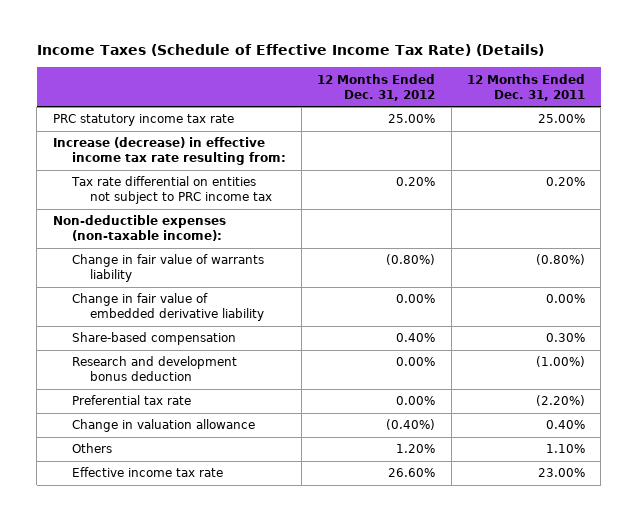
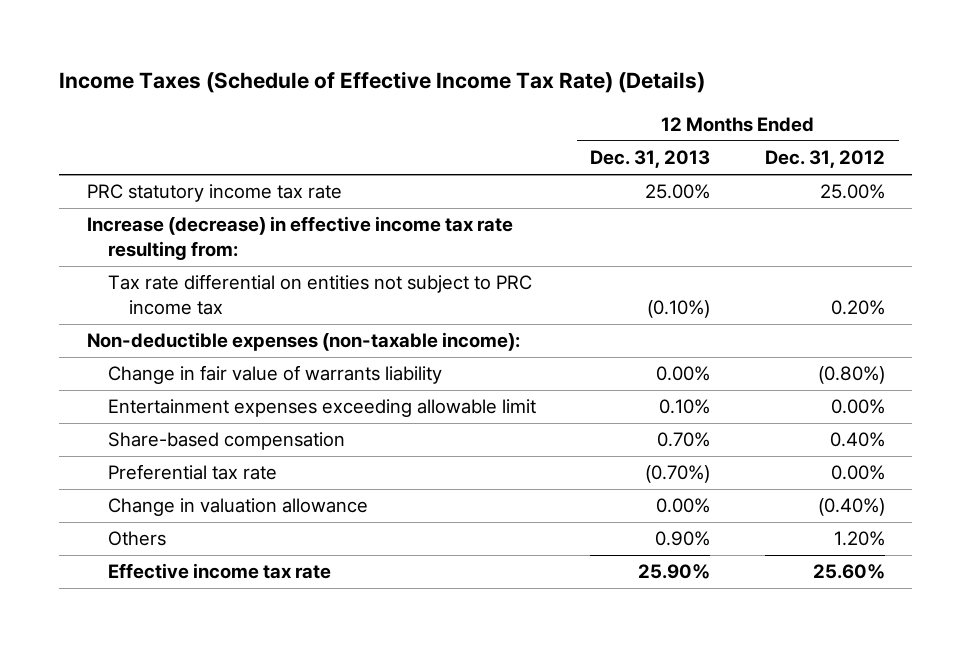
- | 12 Months Ended Dec. 31, 2012 | 12 Months Ended Dec. 31, 2011
+ | 12 Months Ended Dec. 31, 2013 | 12 Months Ended Dec. 31, 2012
- Change in fair value of embedded derivative liability | 0.00% | 0.00%
+ Entertainment expenses exceeding allowable limit | 0.10% | 0.00%
- Research and development bonus deduction | 0.00% | (1.00%)
- Effective income tax rate | 26.60% | 23.00%
+ Effective income tax rate | 25.90% | 25.60%

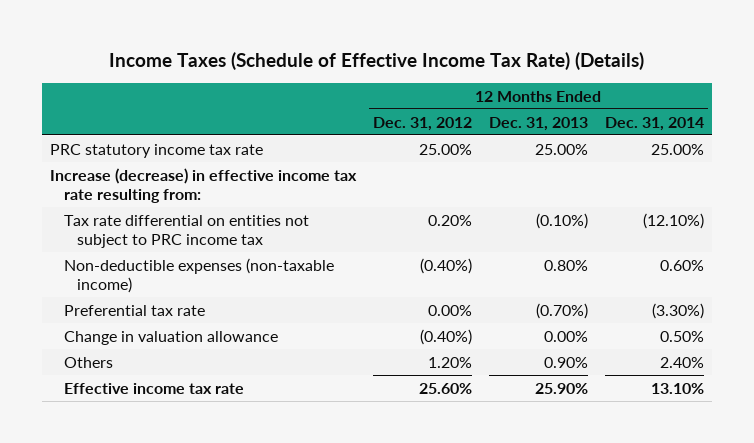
- | 12 Months Ended Dec. 31, 2013 | 12 Months Ended Dec. 31, 2012
+ | 12 Months Ended Dec. 31, 2012 | 12 Months Ended Dec. 31, 2013 | 12 Months Ended Dec. 31, 2014
- Non-deductible expenses (non-taxable income):
- Change in fair value of warrants liability | 0.00% | (0.80%)
- Entertainment expenses exceeding allowable limit | 0.10% | 0.00%
- Share-based compensation | 0.70% | 0.40%
+ Non-deductible expenses (non-taxable income) | (0.40%) | 0.80% | 0.60%

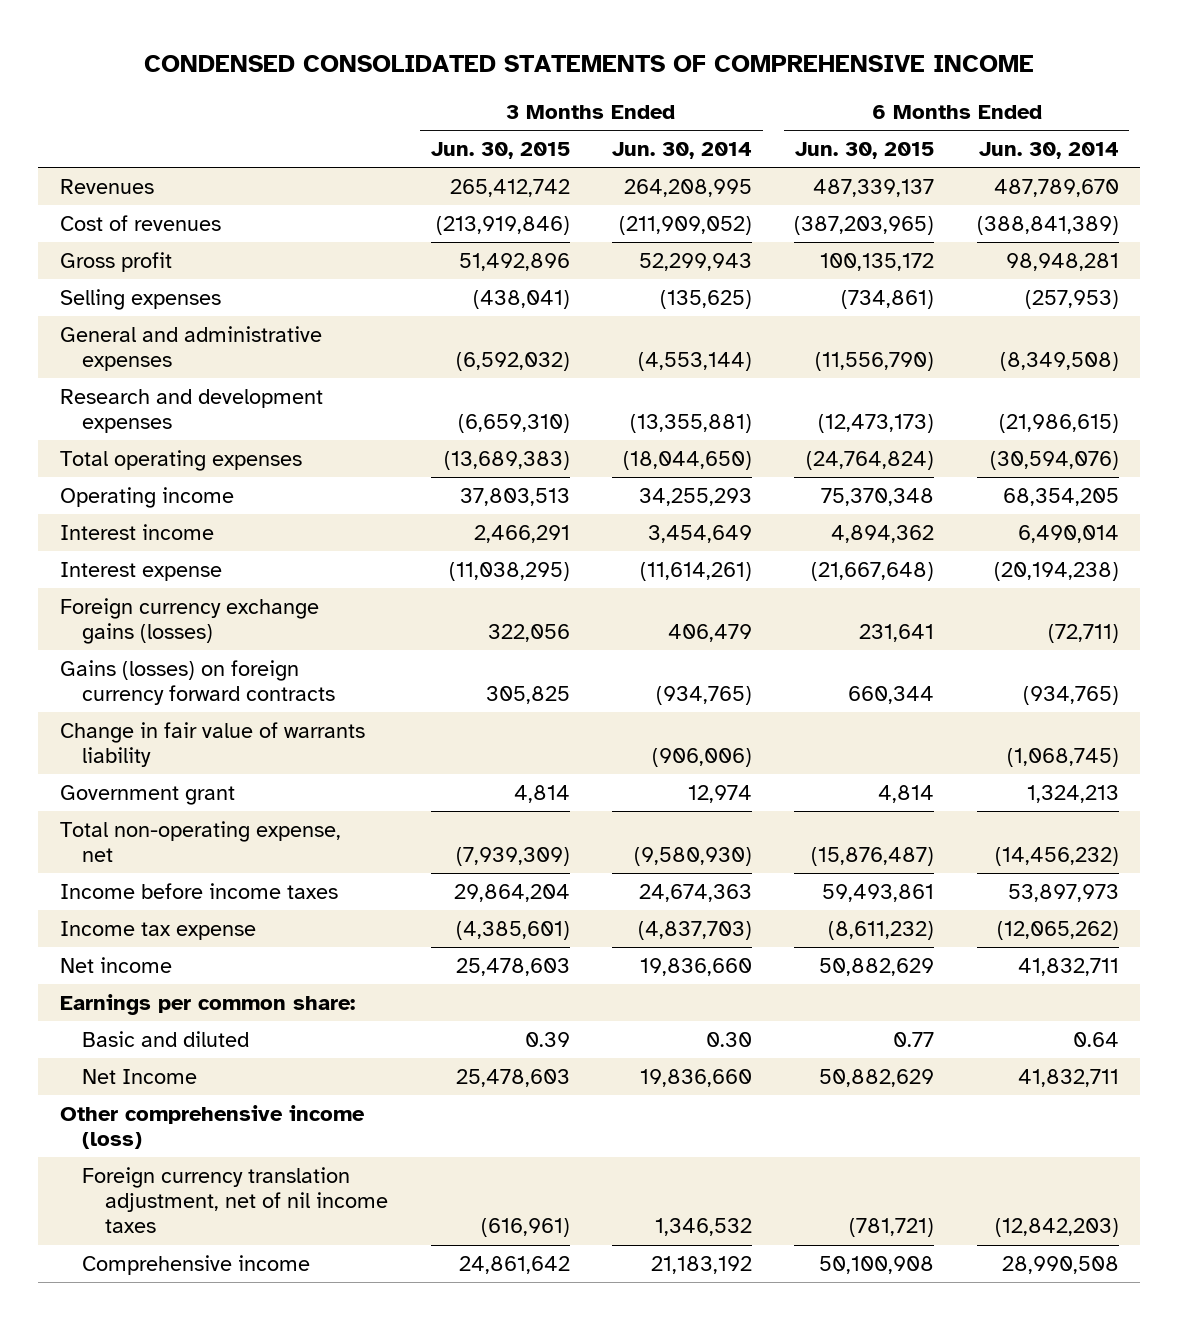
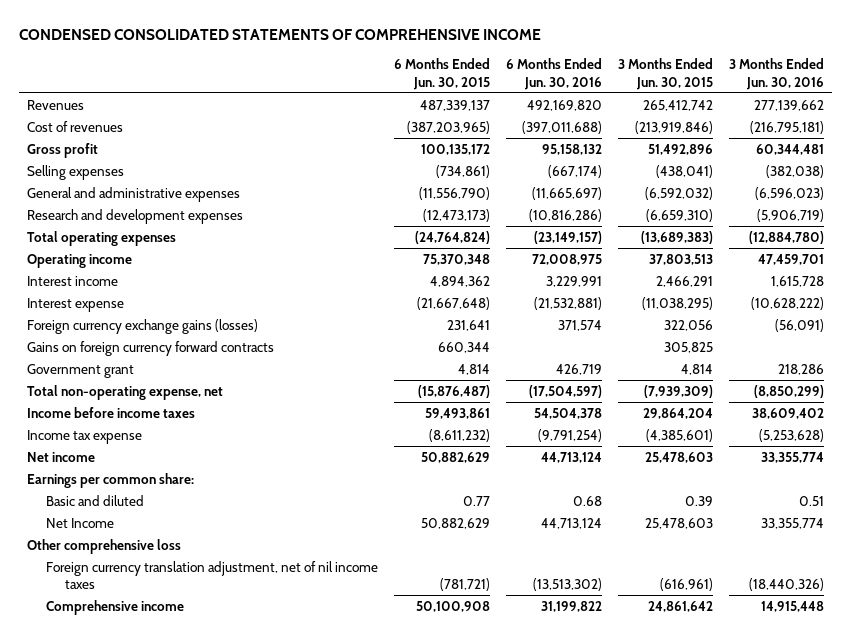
- | 3 Months Ended Jun. 30, 2015 | 3 Months Ended Jun. 30, 2014 | 6 Months Ended Jun. 30, 2015 | 6 Months Ended Jun. 30, 2014
+ | 6 Months Ended Jun. 30, 2015 | 6 Months Ended Jun. 30, 2016 | 3 Months Ended Jun. 30, 2015 | 3 Months Ended Jun. 30, 2016
- Gains (losses) on foreign currency forward contracts | 305,825 | (934,765) | 660,344 | (934,765)
- Change in fair value of warrants liability | | (906,006) | | (1,068,745)
+ Gains on foreign currency forward contracts | 660,344 | | 305,825 |
- Other comprehensive income (loss)
+ Other comprehensive loss

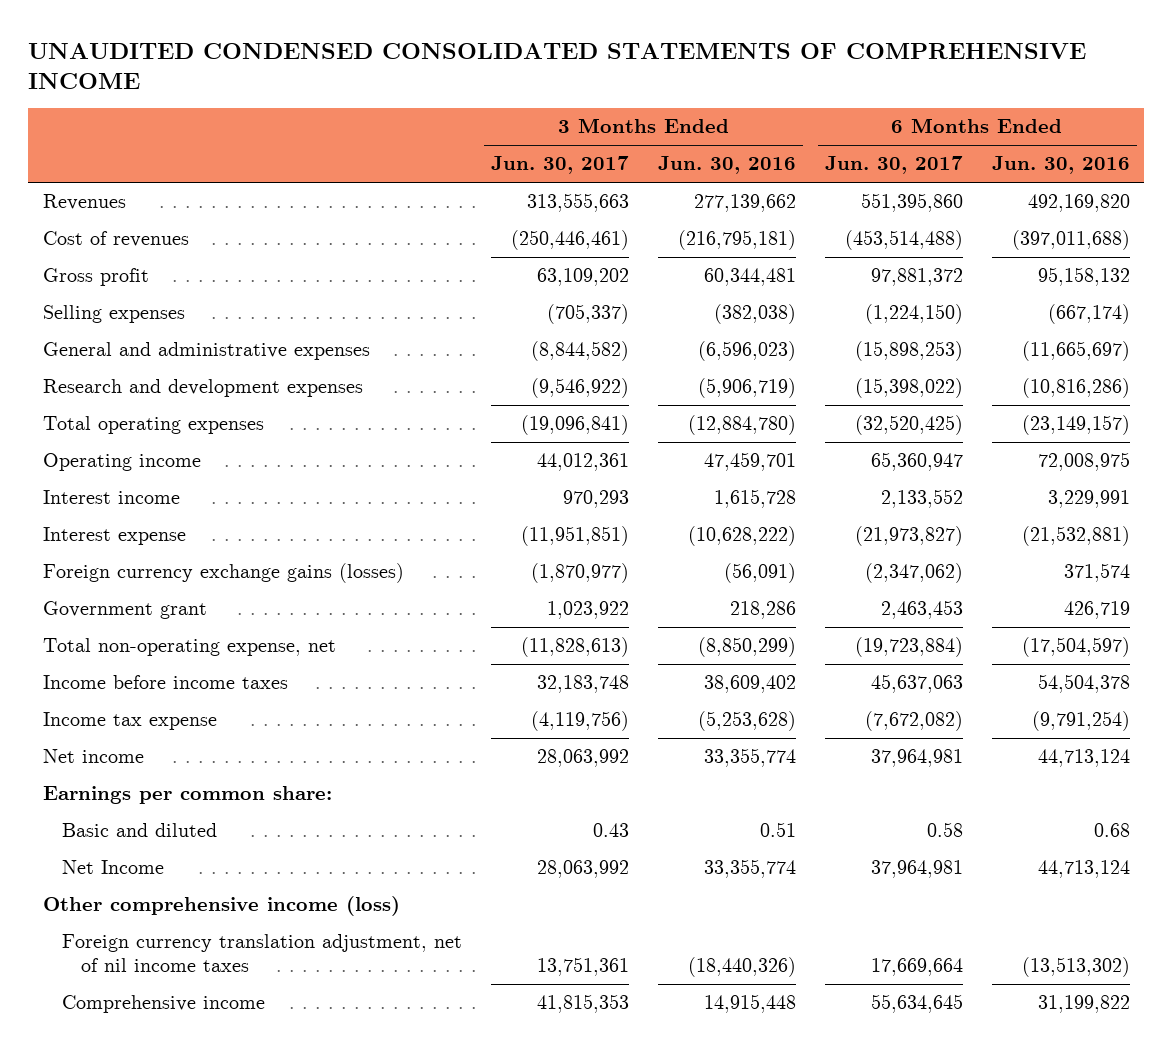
- CONDENSED CONSOLIDATED STATEMENTS OF COMPREHENSIVE INCOME
+ UNAUDITED CONDENSED CONSOLIDATED STATEMENTS OF COMPREHENSIVE INCOME
- | 6 Months Ended Jun. 30, 2015 | 6 Months Ended Jun. 30, 2016 | 3 Months Ended Jun. 30, 2015 | 3 Months Ended Jun. 30, 2016
+ | 3 Months Ended Jun. 30, 2017 | 3 Months Ended Jun. 30, 2016 | 6 Months Ended Jun. 30, 2017 | 6 Months Ended Jun. 30, 2016
- Gains on foreign currency forward contracts | 660,344 | | 305,825 |
- Other comprehensive loss
+ Other comprehensive income (loss)

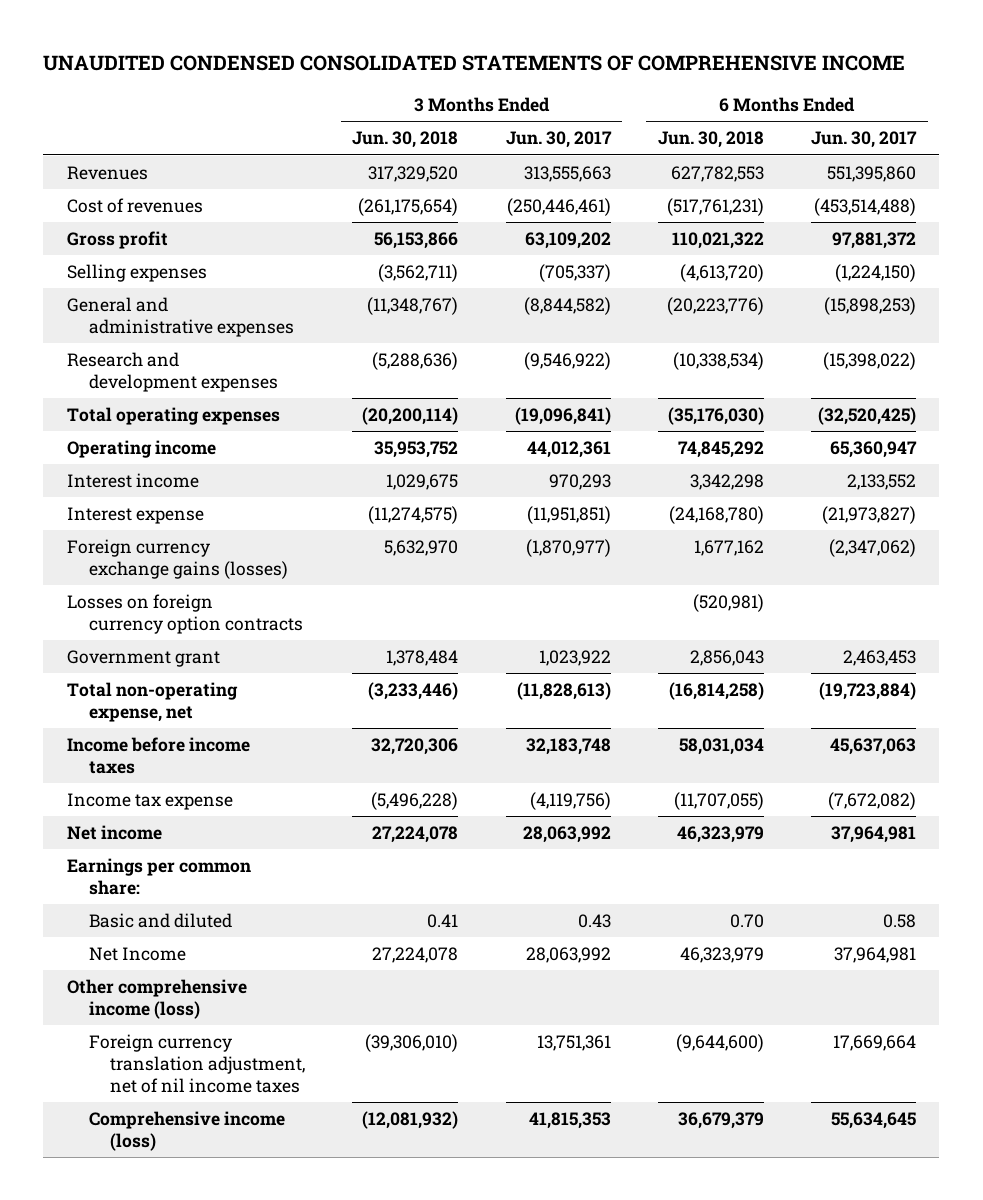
- | 3 Months Ended Jun. 30, 2017 | 3 Months Ended Jun. 30, 2016 | 6 Months Ended Jun. 30, 2017 | 6 Months Ended Jun. 30, 2016
+ | 3 Months Ended Jun. 30, 2018 | 3 Months Ended Jun. 30, 2017 | 6 Months Ended Jun. 30, 2018 | 6 Months Ended Jun. 30, 2017
+ Losses on foreign currency option contracts | | | (520,981) |
- Comprehensive income | 41,815,353 | 14,915,448 | 55,634,645 | 31,199,822
+ Comprehensive income (loss) | (12,081,932) | 41,815,353 | 36,679,379 | 55,634,645

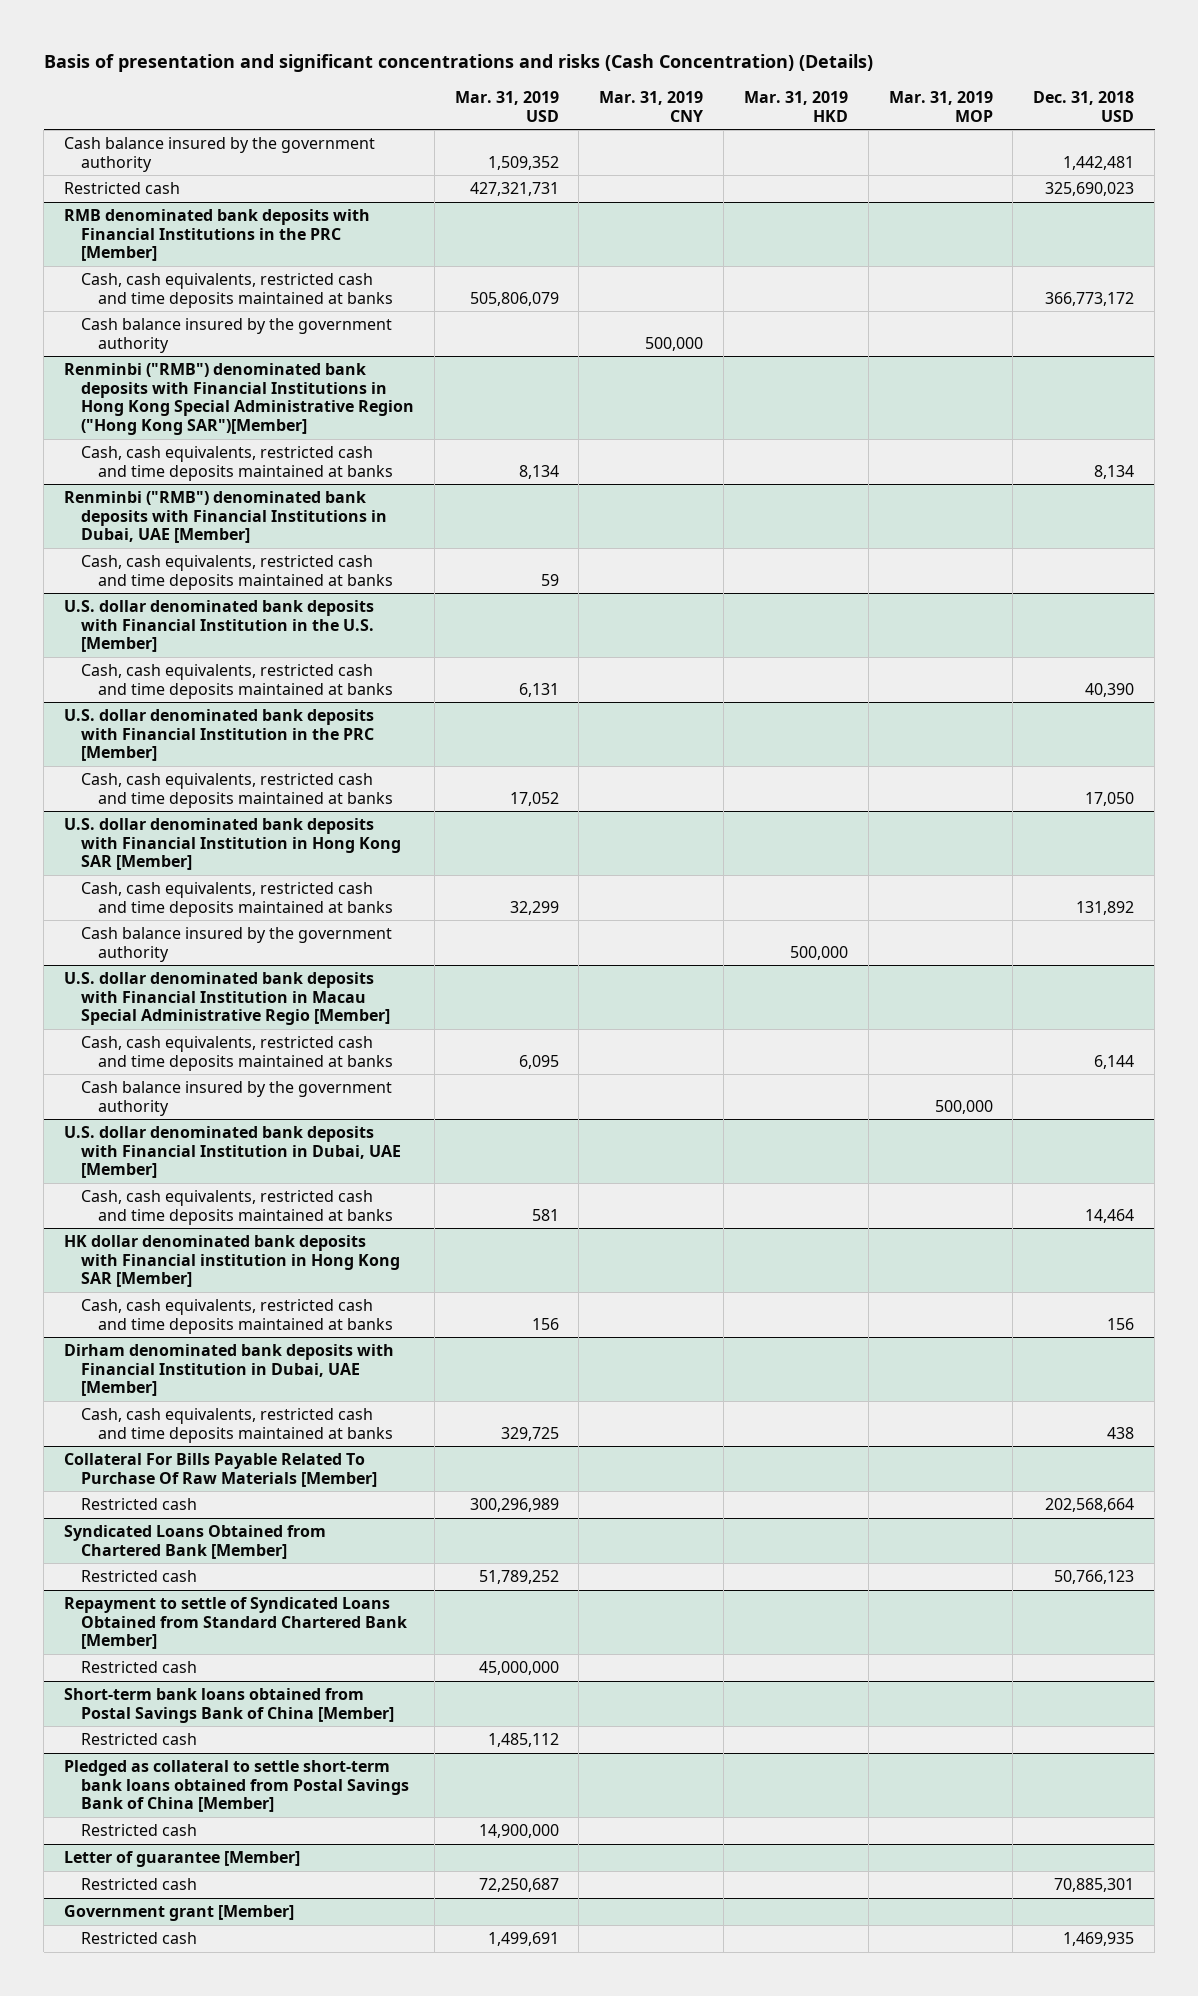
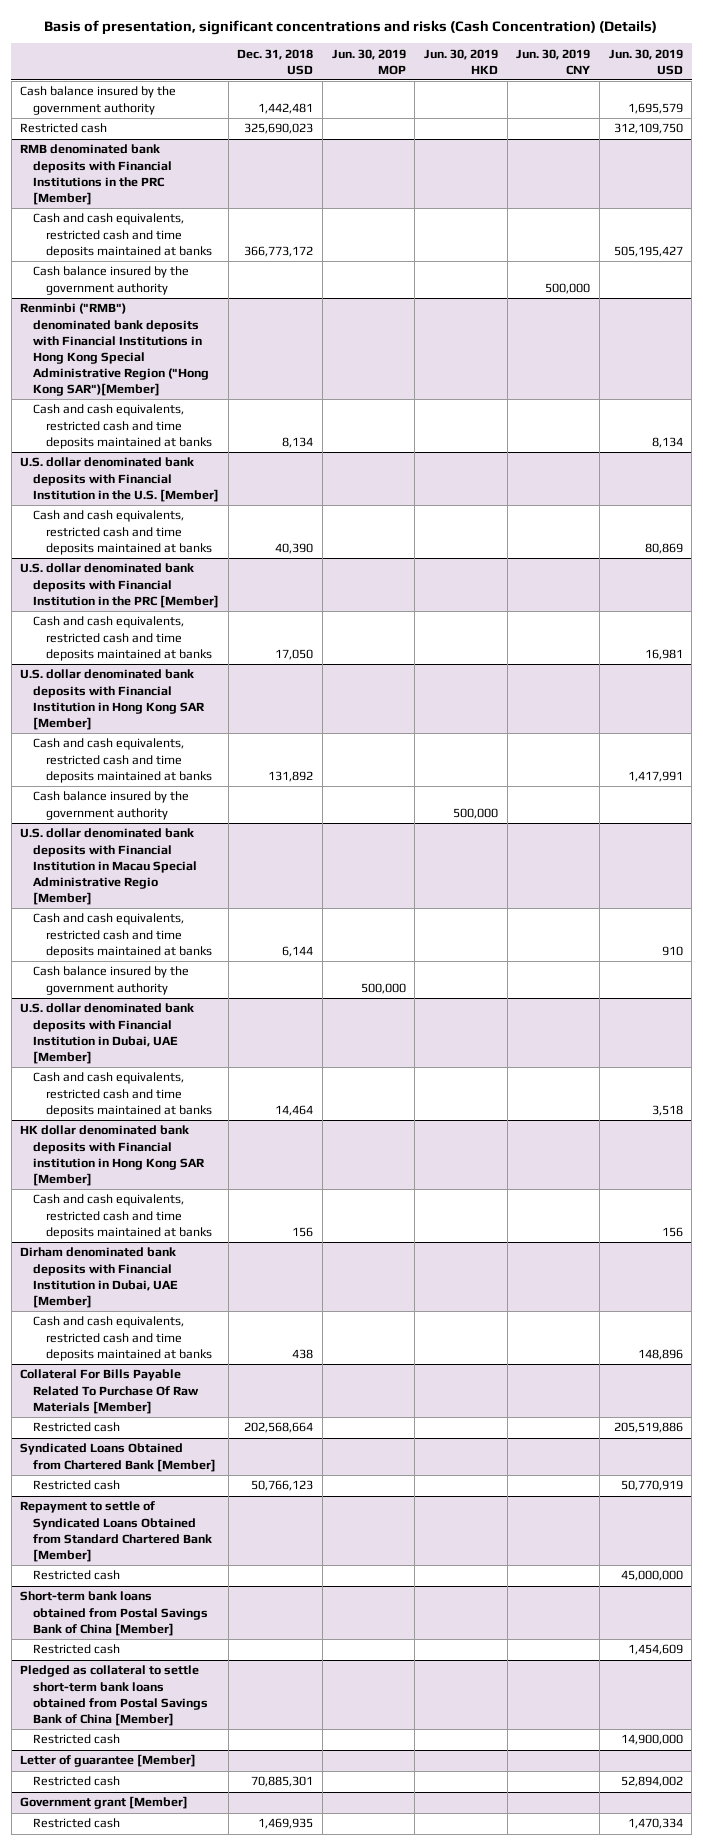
- Basis of presentation and significant concentrations and risks (Cash Concentration) (Details)
+ Basis of presentation, significant concentrations and risks (Cash Concentration) (Details)
- | Mar. 31, 2019 USD | Mar. 31, 2019 CNY | Mar. 31, 2019 HKD | Mar. 31, 2019 MOP | Dec. 31, 2018 USD
+ | Dec. 31, 2018 USD | Jun. 30, 2019 MOP | Jun. 30, 2019 HKD | Jun. 30, 2019 CNY | Jun. 30, 2019 USD
@ RMB denominated bank deposits with Financial Institutions in the PRC [Member]
- Cash, cash equivalents, restricted cash and time deposits maintained at banks | 505,806,079 | | | | 366,773,172
+ Cash and cash equivalents, restricted cash and time deposits maintained at banks | 366,773,172 | | | | 505,195,427
@ Renminbi ("RMB") denominated bank deposits with Financial Institutions in Hong Kong Special Administrative Region ("Hong Kong SAR")[Member]
- Cash, cash equivalents, restricted cash and time deposits maintained at banks | 8,134 | | | | 8,134
- Renminbi ("RMB") denominated bank deposits with Financial Institutions in Dubai, UAE [Member]
- Cash, cash equivalents, restricted cash and time deposits maintained at banks | 59 | | | |
@ Renminbi ("RMB") denominated bank deposits with Financial Institutions in Hong Kong Special Administrative Region ("Hong Kong SAR")[Member]
+ Cash and cash equivalents, restricted cash and time deposits maintained at banks | 8,134 | | | | 8,134
@ U.S. dollar denominated bank deposits with Financial Institution in the U.S. [Member]
- Cash, cash equivalents, restricted cash and time deposits maintained at banks | 6,131 | | | | 40,390
+ Cash and cash equivalents, restricted cash and time deposits maintained at banks | 40,390 | | | | 80,869
@ U.S. dollar denominated bank deposits with Financial Institution in the PRC [Member]
- Cash, cash equivalents, restricted cash and time deposits maintained at banks | 17,052 | | | | 17,050
+ Cash and cash equivalents, restricted cash and time deposits maintained at banks | 17,050 | | | | 16,981
@ U.S. dollar denominated bank deposits with Financial Institution in Hong Kong SAR [Member]
- Cash, cash equivalents, restricted cash and time deposits maintained at banks | 32,299 | | | | 131,892
+ Cash and cash equivalents, restricted cash and time deposits maintained at banks | 131,892 | | | | 1,417,991
@ U.S. dollar denominated bank deposits with Financial Institution in Macau Special Administrative Regio [Member]
- Cash, cash equivalents, restricted cash and time deposits maintained at banks | 6,095 | | | | 6,144
+ Cash and cash equivalents, restricted cash and time deposits maintained at banks | 6,144 | | | | 910
@ U.S. dollar denominated bank deposits with Financial Institution in Dubai, UAE [Member]
- Cash, cash equivalents, restricted cash and time deposits maintained at banks | 581 | | | | 14,464
+ Cash and cash equivalents, restricted cash and time deposits maintained at banks | 14,464 | | | | 3,518
@ HK dollar denominated bank deposits with Financial institution in Hong Kong SAR [Member]
- Cash, cash equivalents, restricted cash and time deposits maintained at banks | 156 | | | | 156
+ Cash and cash equivalents, restricted cash and time deposits maintained at banks | 156 | | | | 156
@ Dirham denominated bank deposits with Financial Institution in Dubai, UAE [Member]
- Cash, cash equivalents, restricted cash and time deposits maintained at banks | 329,725 | | | | 438
+ Cash and cash equivalents, restricted cash and time deposits maintained at banks | 438 | | | | 148,896

